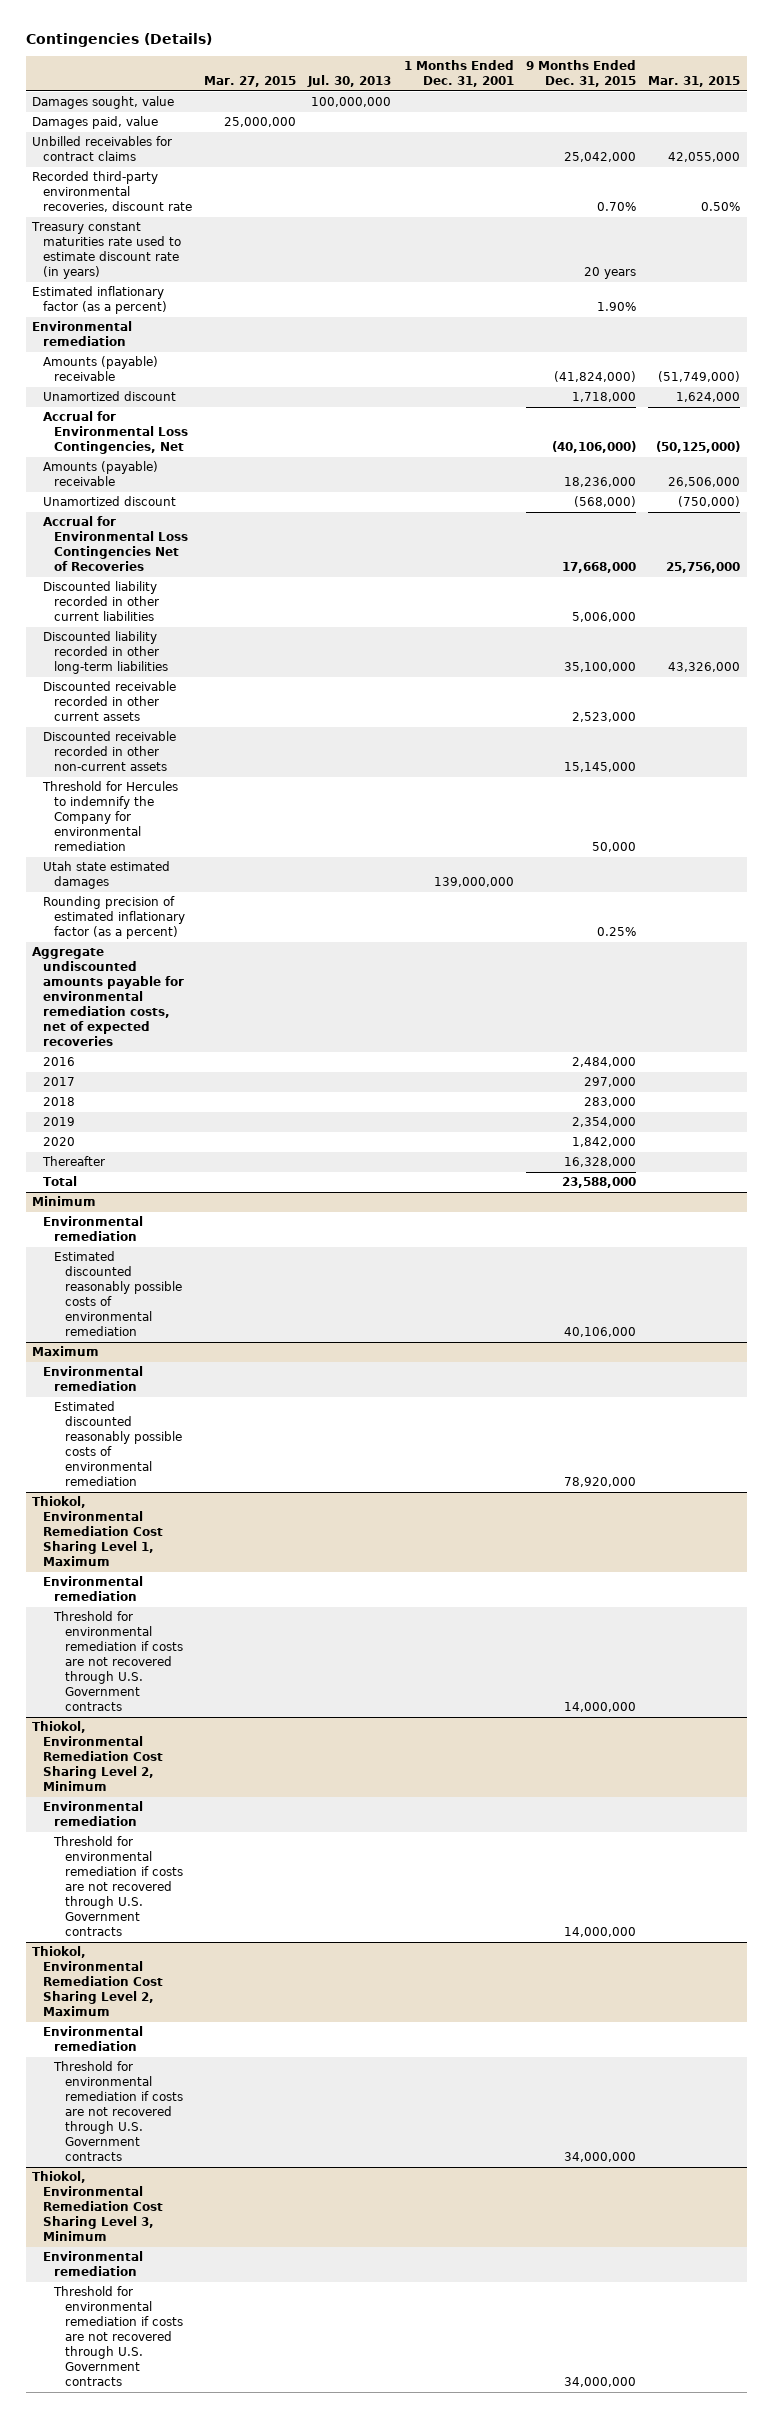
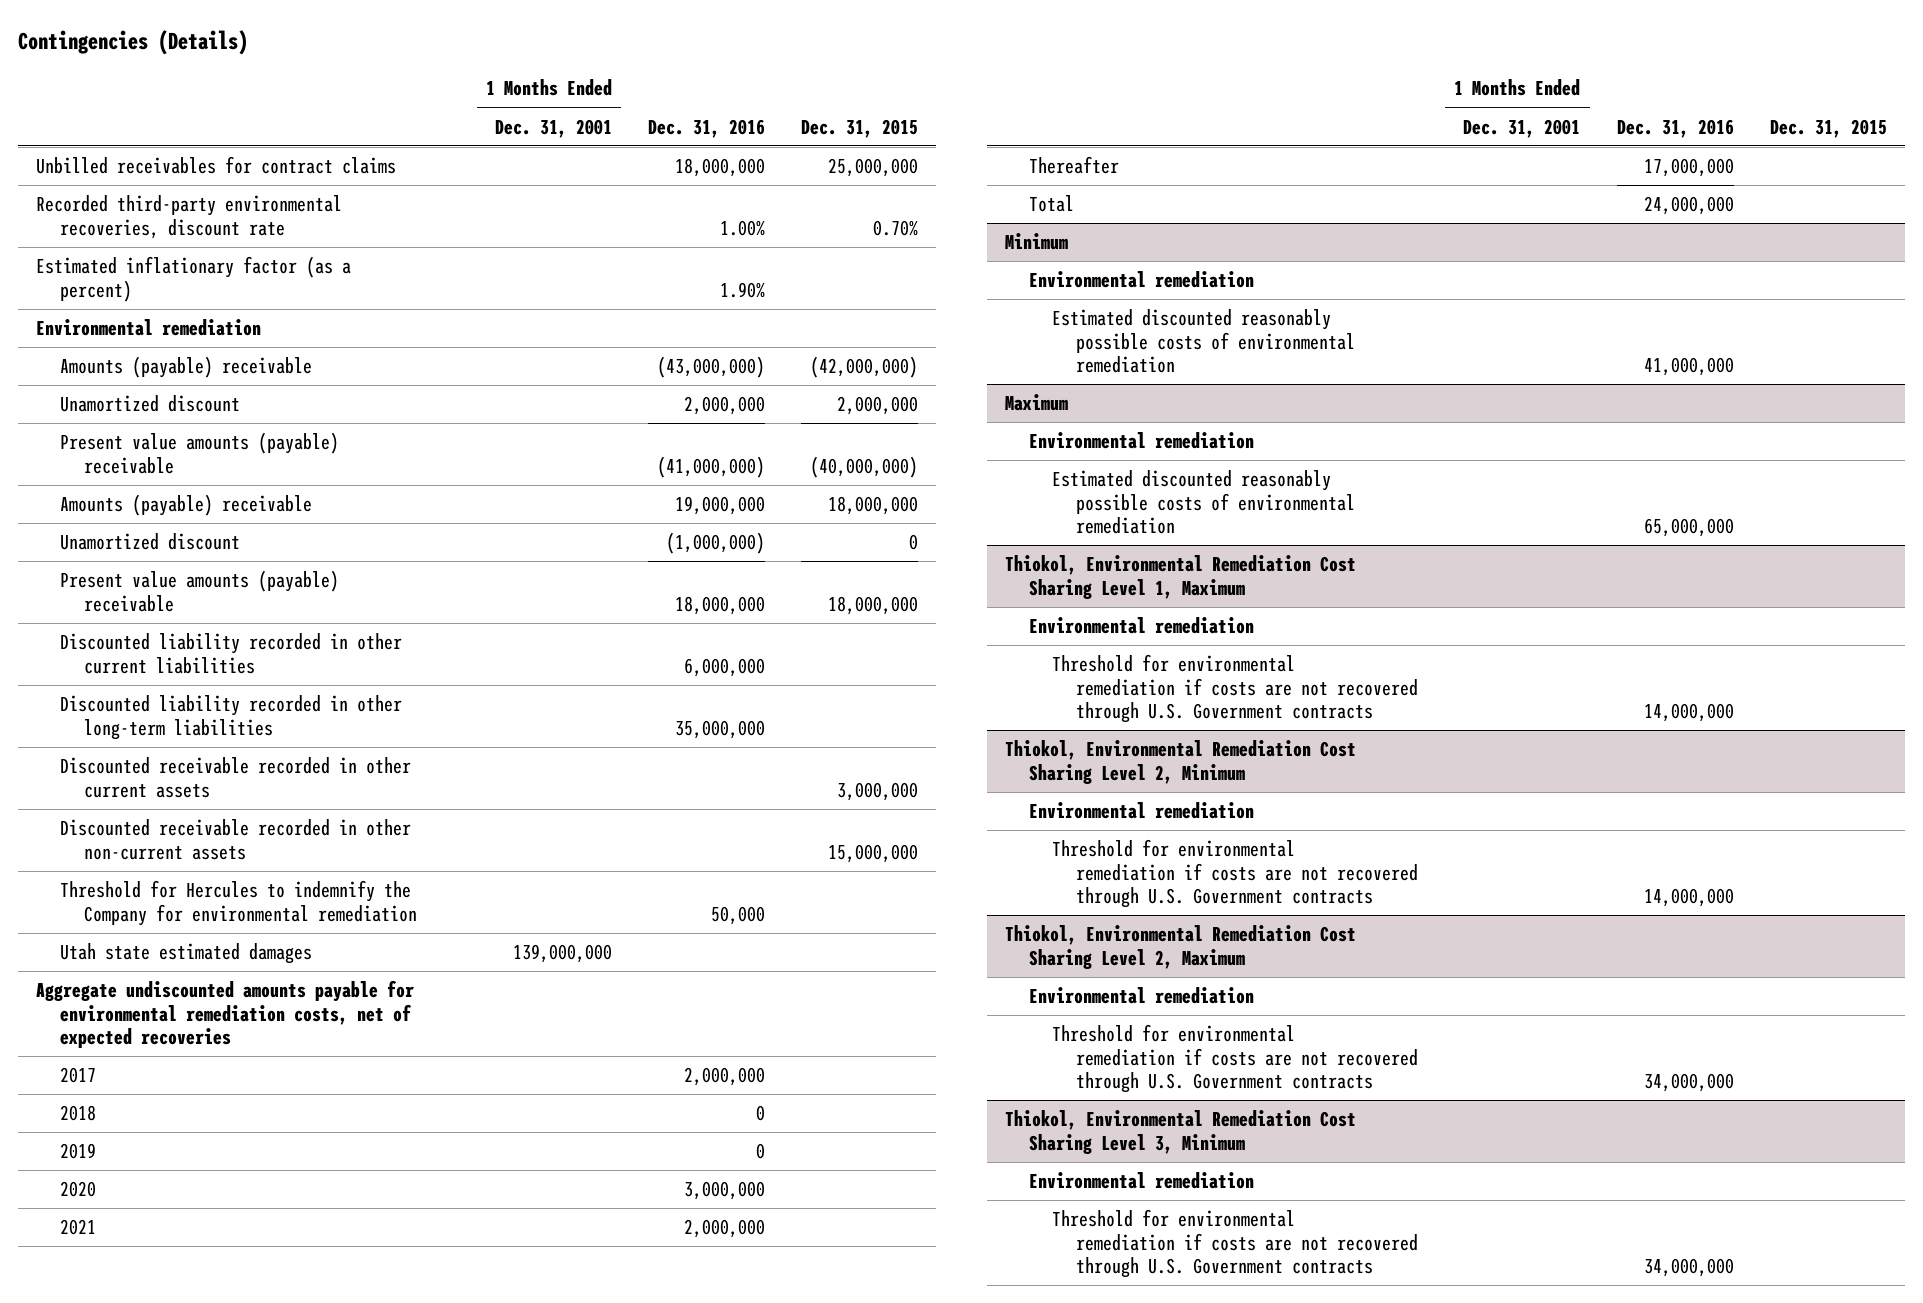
- | Mar. 27, 2015 | Jul. 30, 2013 | 1 Months Ended Dec. 31, 2001 | 9 Months Ended Dec. 31, 2015 | Mar. 31, 2015
+ | 1 Months Ended Dec. 31, 2001 | Dec. 31, 2016 | Dec. 31, 2015
- Damages sought, value | | 100,000,000 | | |
- Damages paid, value | 25,000,000 | | | |
- Treasury constant maturities rate used to estimate discount rate (in years) | | | | 20 years |
- Accrual for Environmental Loss Contingencies, Net | | | | (40,106,000) | (50,125,000)
+ Present value amounts (payable) receivable | | (41,000,000) | (40,000,000)
- Accrual for Environmental Loss Contingencies Net of Recoveries | | | | 17,668,000 | 25,756,000
+ Present value amounts (payable) receivable | | 18,000,000 | 18,000,000
- Rounding precision of estimated inflationary factor (as a percent) | | | | 0.25% |
- 2016 | | | | 2,484,000 |
+ 2021 | | 2,000,000 |

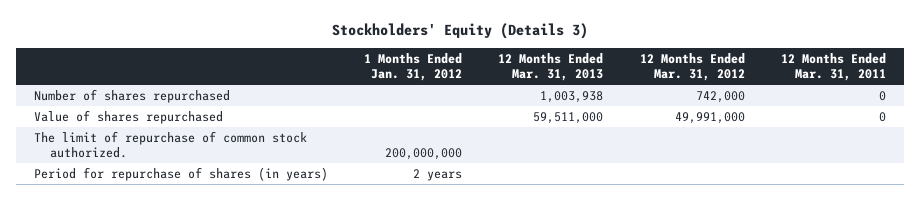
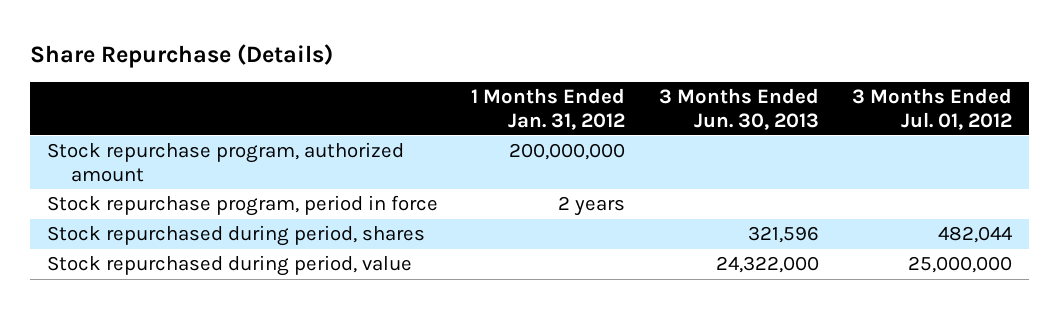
- Stockholders' Equity (Details 3)
+ Share Repurchase (Details)
- | 1 Months Ended Jan. 31, 2012 | 12 Months Ended Mar. 31, 2013 | 12 Months Ended Mar. 31, 2012 | 12 Months Ended Mar. 31, 2011
+ | 1 Months Ended Jan. 31, 2012 | 3 Months Ended Jun. 30, 2013 | 3 Months Ended Jul. 01, 2012
- Number of shares repurchased | | 1,003,938 | 742,000 | 0
- Value of shares repurchased | | 59,511,000 | 49,991,000 | 0
- The limit of repurchase of common stock authorized. | 200,000,000 | | |
- Period for repurchase of shares (in years) | 2 years | | |
+ Stock repurchase program, authorized amount | 200,000,000 | |
+ Stock repurchase program, period in force | 2 years | |
+ Stock repurchased during period, shares | | 321,596 | 482,044
+ Stock repurchased during period, value | | 24,322,000 | 25,000,000

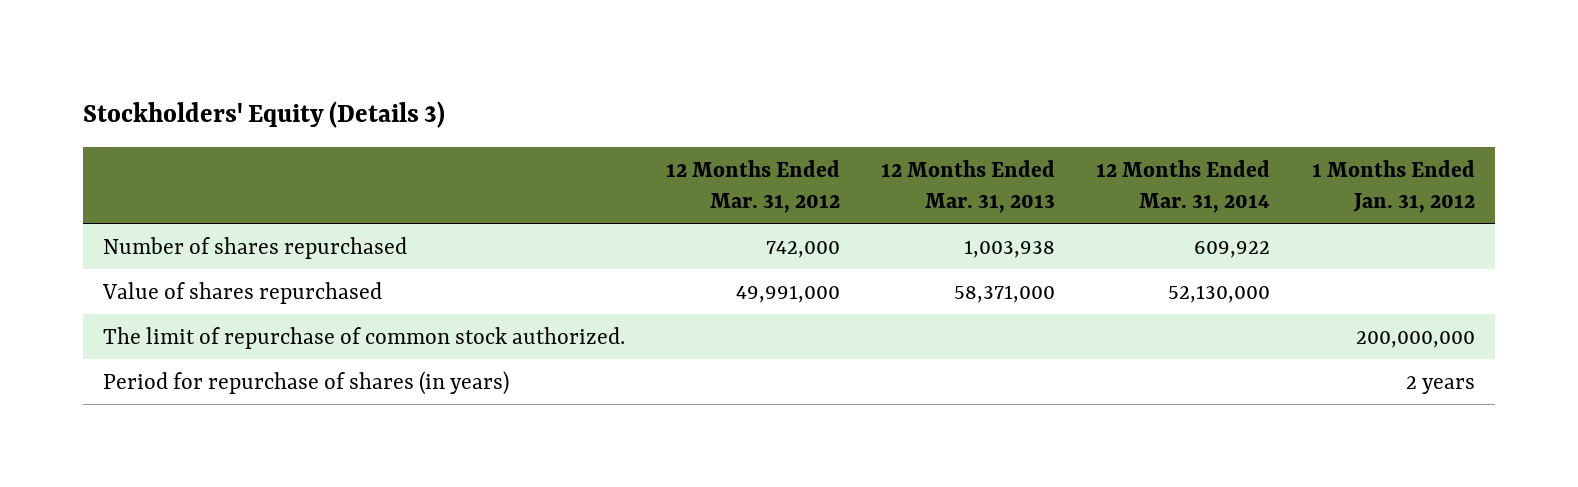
- Share Repurchase (Details)
+ Stockholders' Equity (Details 3)
- | 1 Months Ended Jan. 31, 2012 | 3 Months Ended Jun. 30, 2013 | 3 Months Ended Jul. 01, 2012
+ | 12 Months Ended Mar. 31, 2012 | 12 Months Ended Mar. 31, 2013 | 12 Months Ended Mar. 31, 2014 | 1 Months Ended Jan. 31, 2012
- Stock repurchase program, authorized amount | 200,000,000 | |
- Stock repurchase program, period in force | 2 years | |
- Stock repurchased during period, shares | | 321,596 | 482,044
- Stock repurchased during period, value | | 24,322,000 | 25,000,000
+ Number of shares repurchased | 742,000 | 1,003,938 | 609,922 |
+ Value of shares repurchased | 49,991,000 | 58,371,000 | 52,130,000 |
+ The limit of repurchase of common stock authorized. | | | | 200,000,000
+ Period for repurchase of shares (in years) | | | | 2 years

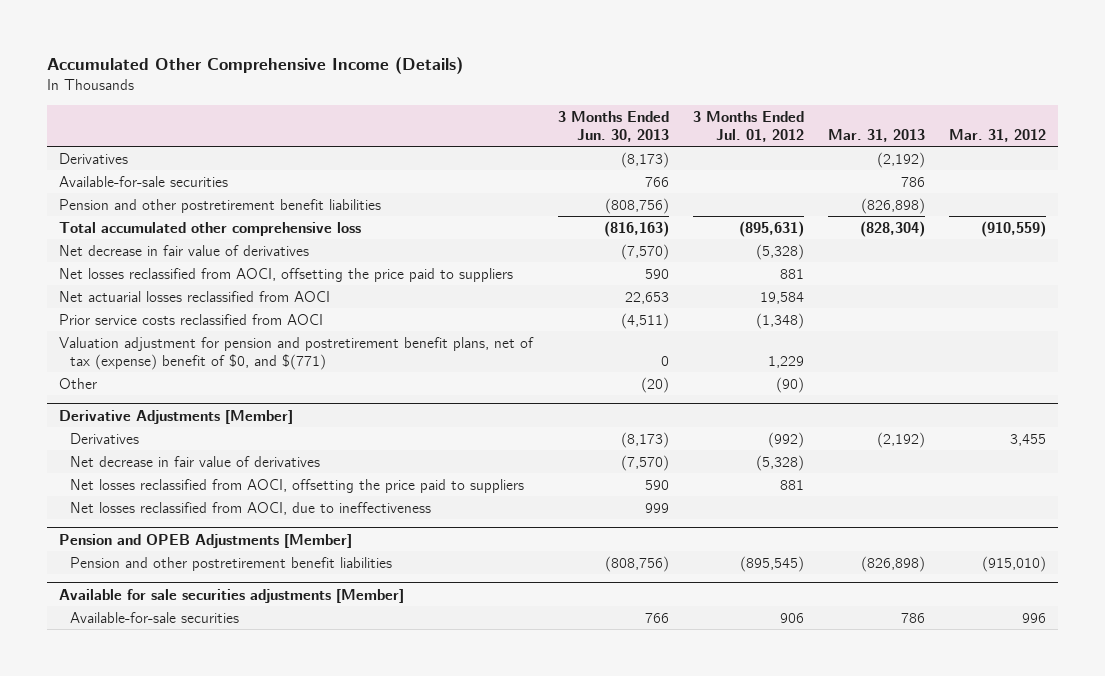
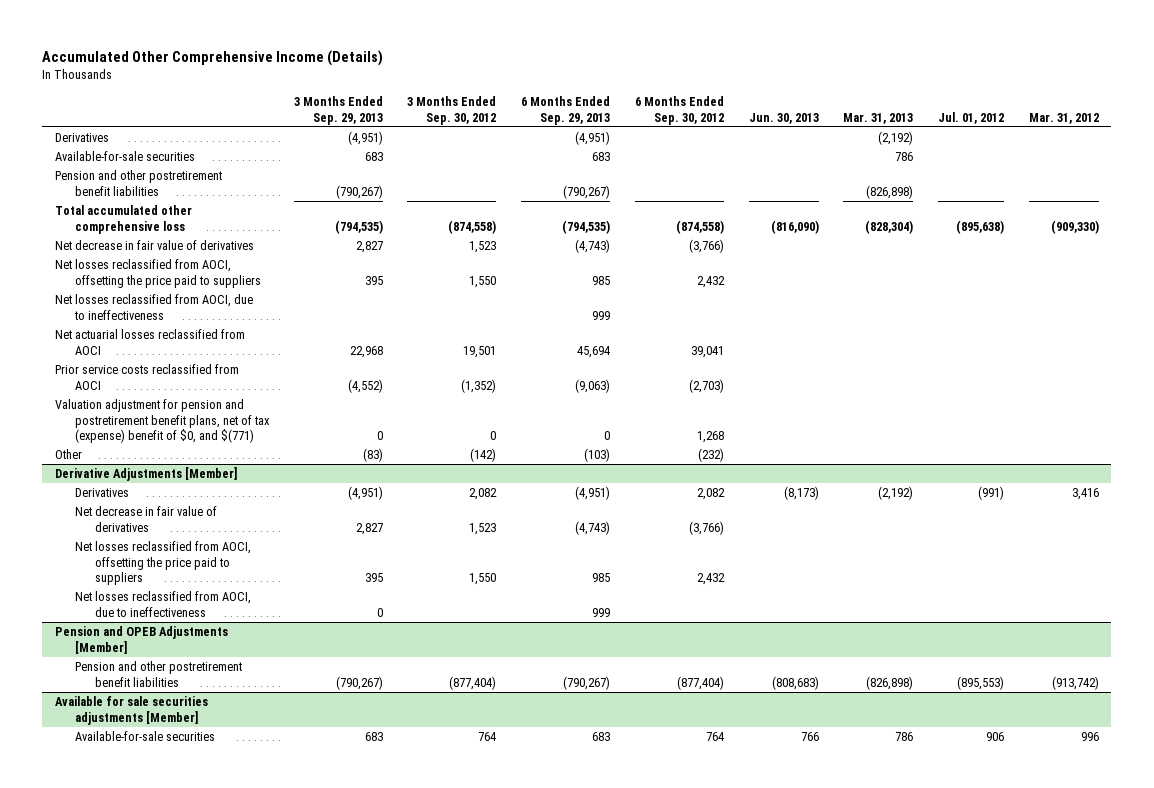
- | 3 Months Ended Jun. 30, 2013 | 3 Months Ended Jul. 01, 2012 | Mar. 31, 2013 | Mar. 31, 2012
+ | 3 Months Ended Sep. 29, 2013 | 3 Months Ended Sep. 30, 2012 | 6 Months Ended Sep. 29, 2013 | 6 Months Ended Sep. 30, 2012 | Jun. 30, 2013 | Mar. 31, 2013 | Jul. 01, 2012 | Mar. 31, 2012
- Total accumulated other comprehensive loss | (816,163) | (895,631) | (828,304) | (910,559)
+ Total accumulated other comprehensive loss | (794,535) | (874,558) | (794,535) | (874,558) | (816,090) | (828,304) | (895,638) | (909,330)
+ Net losses reclassified from AOCI, due to ineffectiveness | | | 999 | | | | |
@ Derivative Adjustments [Member]
- Derivatives | (8,173) | (992) | (2,192) | 3,455
+ Derivatives | (4,951) | 2,082 | (4,951) | 2,082 | (8,173) | (2,192) | (991) | 3,416
@ Pension and OPEB Adjustments [Member]
- Pension and other postretirement benefit liabilities | (808,756) | (895,545) | (826,898) | (915,010)
+ Pension and other postretirement benefit liabilities | (790,267) | (877,404) | (790,267) | (877,404) | (808,683) | (826,898) | (895,553) | (913,742)

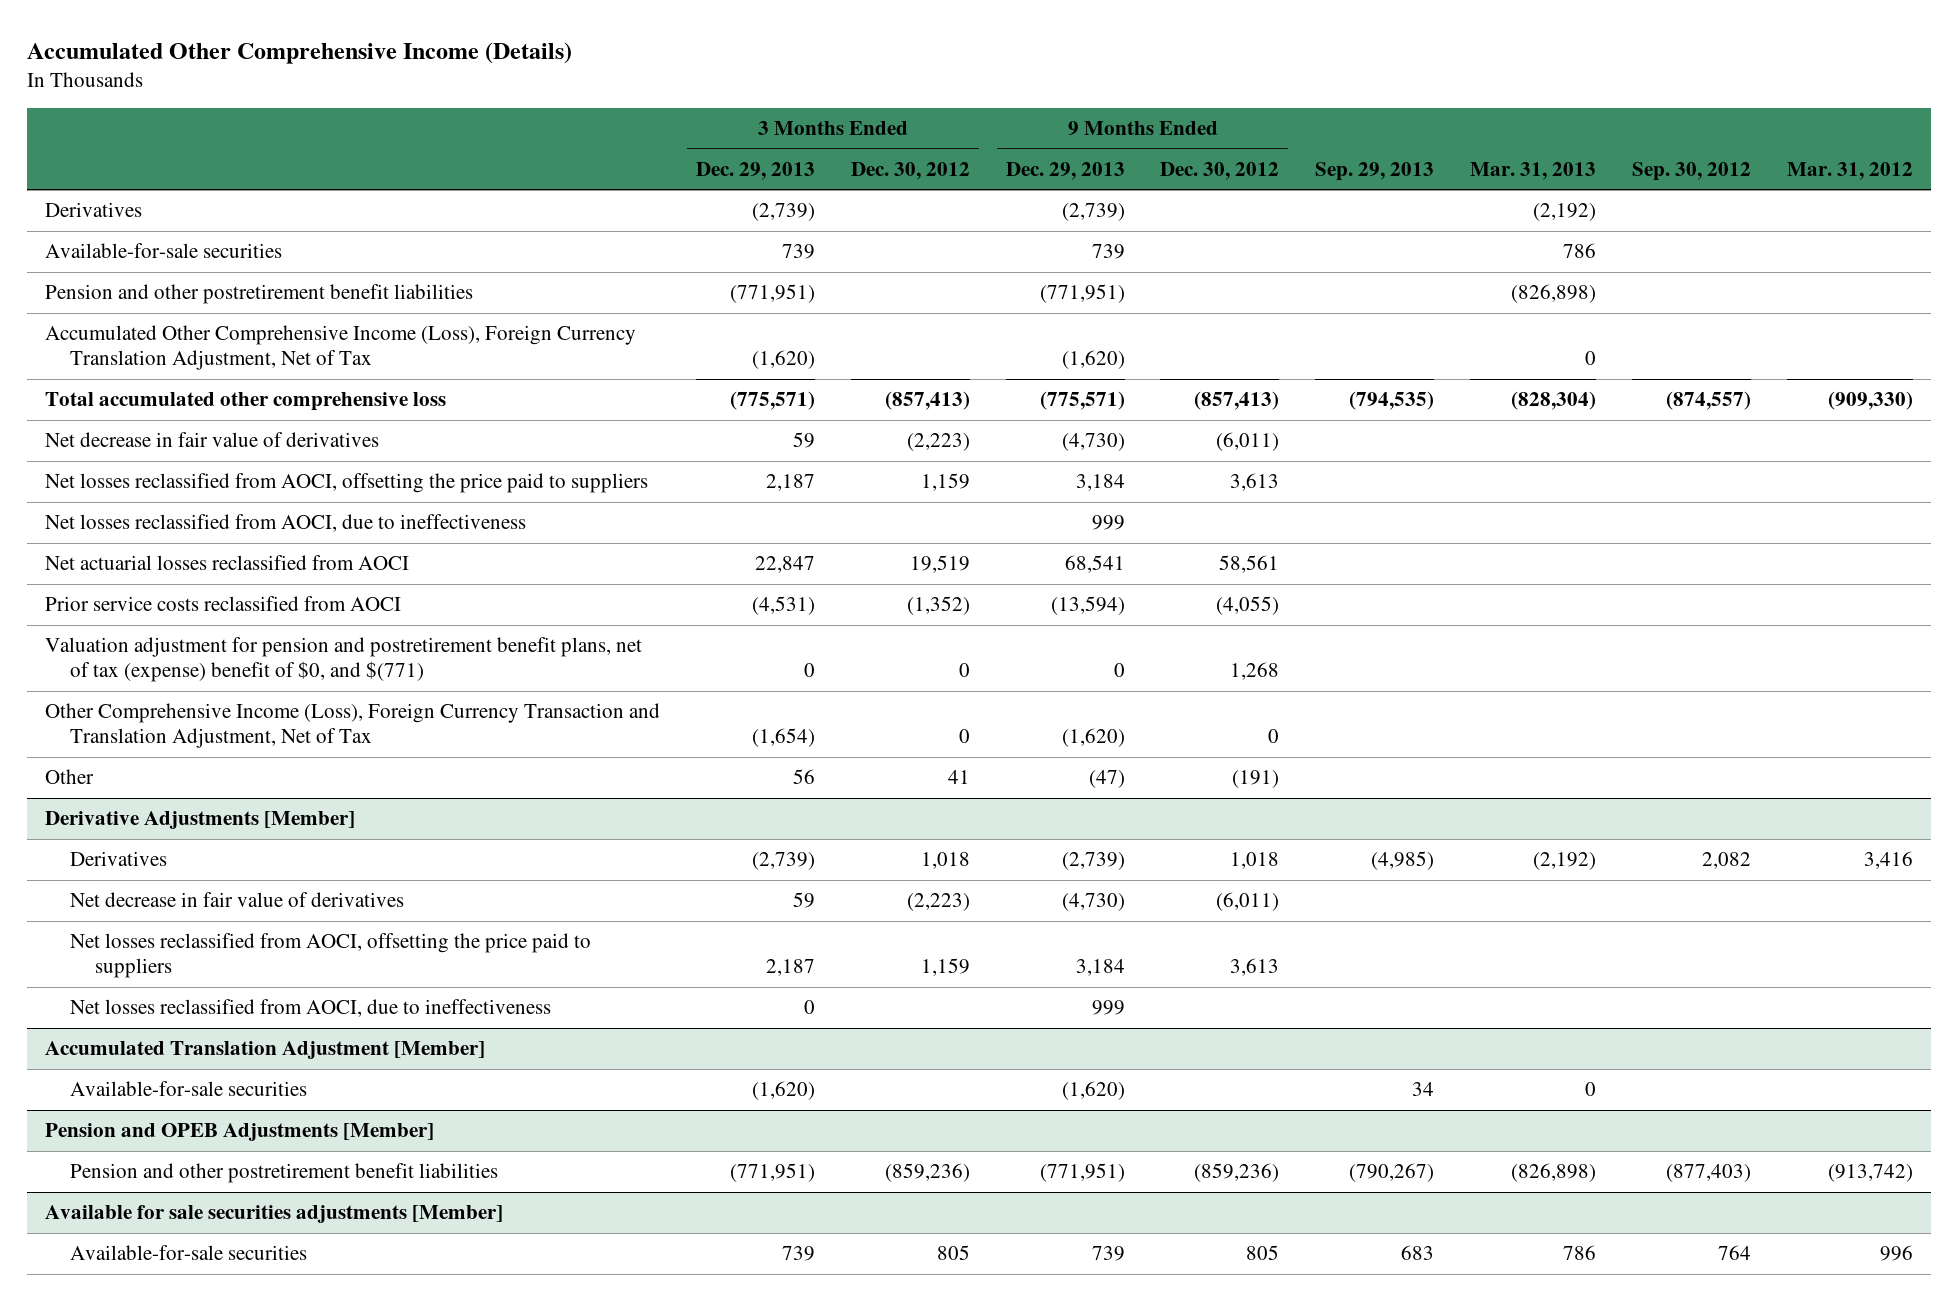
- | 3 Months Ended Sep. 29, 2013 | 3 Months Ended Sep. 30, 2012 | 6 Months Ended Sep. 29, 2013 | 6 Months Ended Sep. 30, 2012 | Jun. 30, 2013 | Mar. 31, 2013 | Jul. 01, 2012 | Mar. 31, 2012
+ | 3 Months Ended Dec. 29, 2013 | 3 Months Ended Dec. 30, 2012 | 9 Months Ended Dec. 29, 2013 | 9 Months Ended Dec. 30, 2012 | Sep. 29, 2013 | Mar. 31, 2013 | Sep. 30, 2012 | Mar. 31, 2012
+ Accumulated Other Comprehensive Income (Loss), Foreign Currency Translation Adjustment, Net of Tax | (1,620) | | (1,620) | | | 0 | |
+ Other Comprehensive Income (Loss), Foreign Currency Transaction and Translation Adjustment, Net of Tax | (1,654) | 0 | (1,620) | 0 | | | |
+ Accumulated Translation Adjustment [Member]
+ Available-for-sale securities | (1,620) | | (1,620) | | 34 | 0 | |

